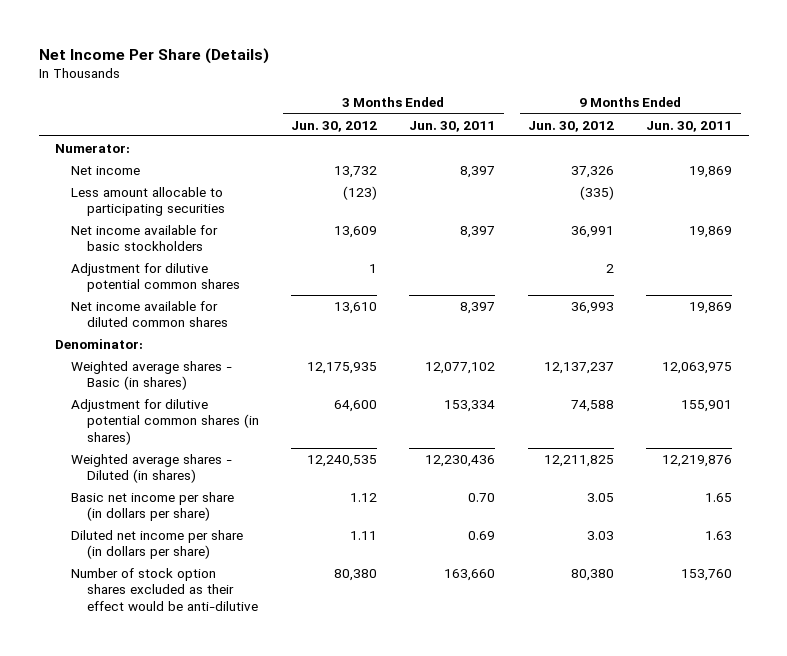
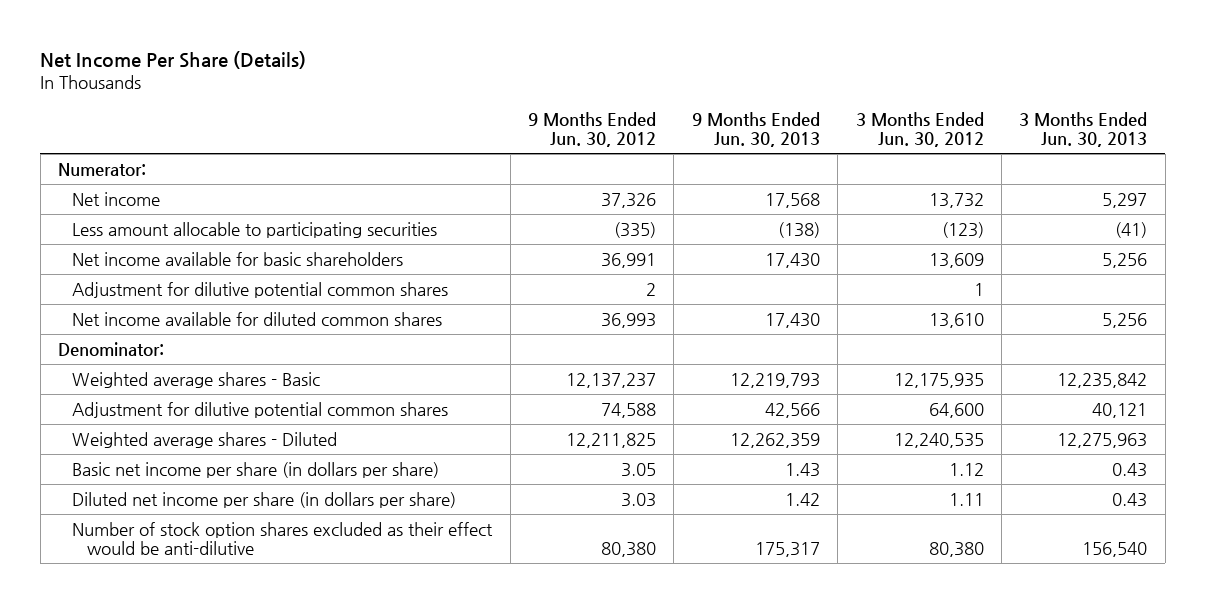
- | 3 Months Ended Jun. 30, 2012 | 3 Months Ended Jun. 30, 2011 | 9 Months Ended Jun. 30, 2012 | 9 Months Ended Jun. 30, 2011
+ | 9 Months Ended Jun. 30, 2012 | 9 Months Ended Jun. 30, 2013 | 3 Months Ended Jun. 30, 2012 | 3 Months Ended Jun. 30, 2013
- Net income available for basic stockholders | 13,609 | 8,397 | 36,991 | 19,869
+ Net income available for basic shareholders | 36,991 | 17,430 | 13,609 | 5,256
- Weighted average shares - Basic (in shares) | 12,175,935 | 12,077,102 | 12,137,237 | 12,063,975
- Adjustment for dilutive potential common shares (in shares) | 64,600 | 153,334 | 74,588 | 155,901
- Weighted average shares - Diluted (in shares) | 12,240,535 | 12,230,436 | 12,211,825 | 12,219,876
+ Weighted average shares - Basic | 12,137,237 | 12,219,793 | 12,175,935 | 12,235,842
+ Adjustment for dilutive potential common shares | 74,588 | 42,566 | 64,600 | 40,121
+ Weighted average shares - Diluted | 12,211,825 | 12,262,359 | 12,240,535 | 12,275,963

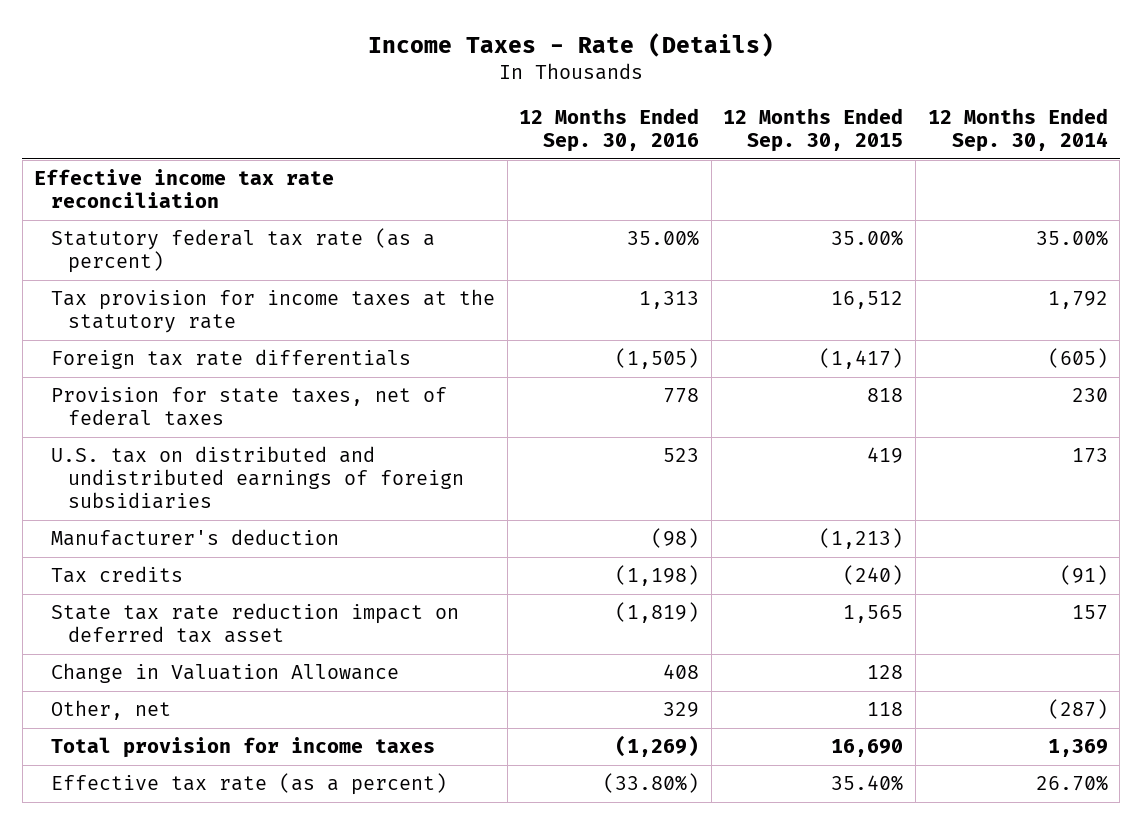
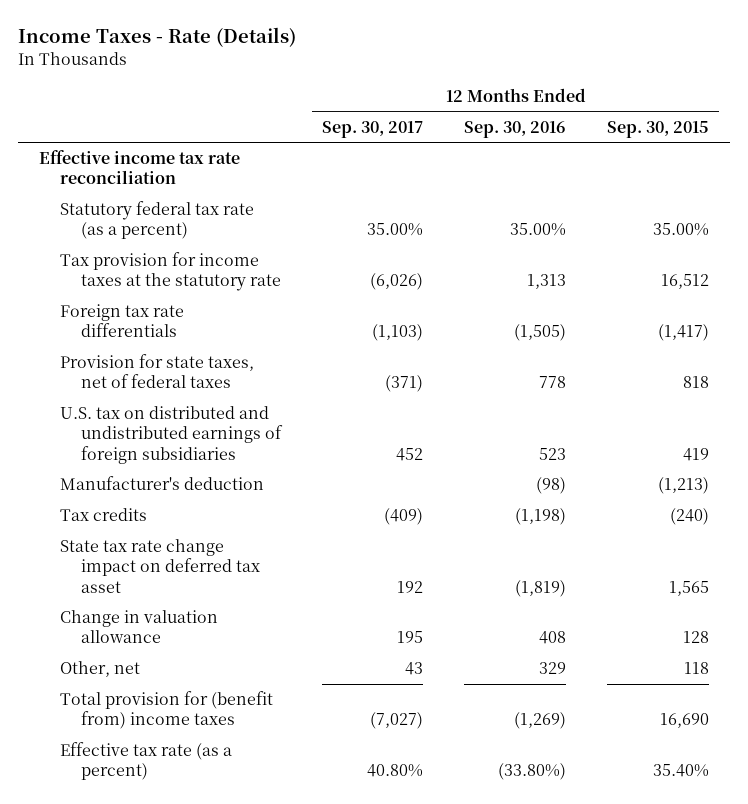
- | 12 Months Ended Sep. 30, 2016 | 12 Months Ended Sep. 30, 2015 | 12 Months Ended Sep. 30, 2014
+ | 12 Months Ended Sep. 30, 2017 | 12 Months Ended Sep. 30, 2016 | 12 Months Ended Sep. 30, 2015
- State tax rate reduction impact on deferred tax asset | (1,819) | 1,565 | 157
- Change in Valuation Allowance | 408 | 128 |
+ State tax rate change impact on deferred tax asset | 192 | (1,819) | 1,565
+ Change in valuation allowance | 195 | 408 | 128
- Total provision for income taxes | (1,269) | 16,690 | 1,369
+ Total provision for (benefit from) income taxes | (7,027) | (1,269) | 16,690

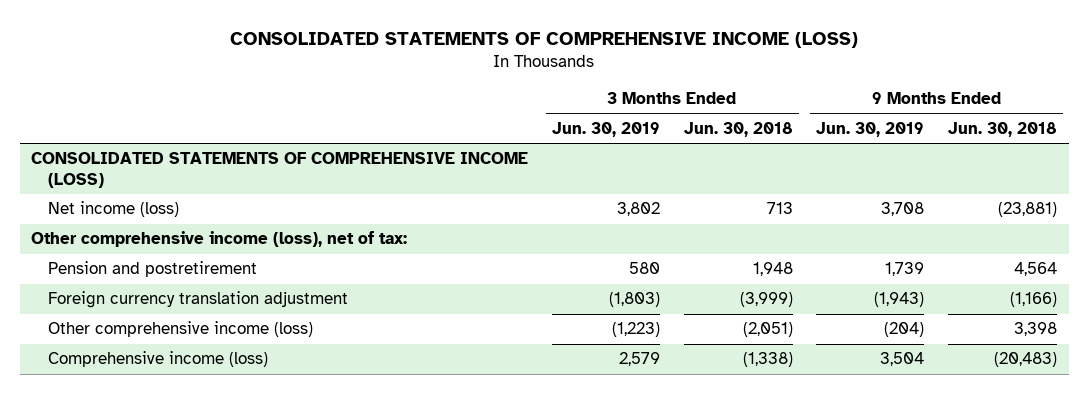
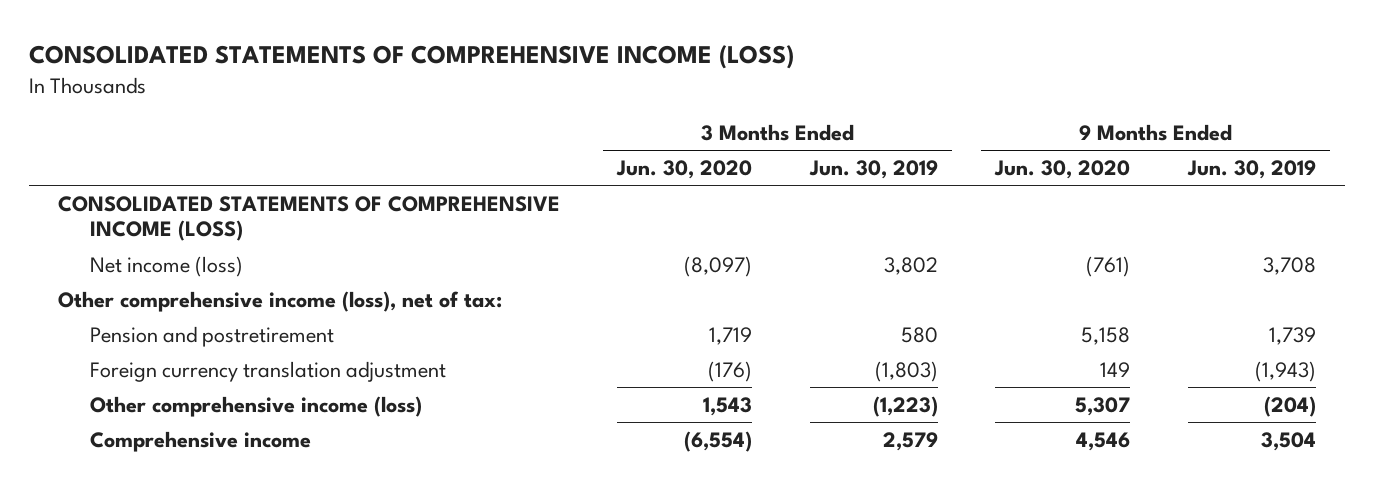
- | 3 Months Ended Jun. 30, 2019 | 3 Months Ended Jun. 30, 2018 | 9 Months Ended Jun. 30, 2019 | 9 Months Ended Jun. 30, 2018
+ | 3 Months Ended Jun. 30, 2020 | 3 Months Ended Jun. 30, 2019 | 9 Months Ended Jun. 30, 2020 | 9 Months Ended Jun. 30, 2019
- Comprehensive income (loss) | 2,579 | (1,338) | 3,504 | (20,483)
+ Comprehensive income | (6,554) | 2,579 | 4,546 | 3,504

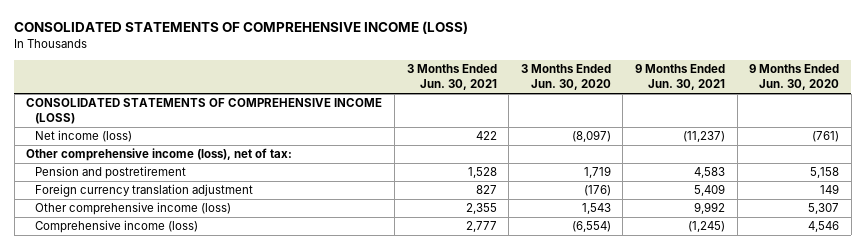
- | 3 Months Ended Jun. 30, 2020 | 3 Months Ended Jun. 30, 2019 | 9 Months Ended Jun. 30, 2020 | 9 Months Ended Jun. 30, 2019
+ | 3 Months Ended Jun. 30, 2021 | 3 Months Ended Jun. 30, 2020 | 9 Months Ended Jun. 30, 2021 | 9 Months Ended Jun. 30, 2020
- Comprehensive income | (6,554) | 2,579 | 4,546 | 3,504
+ Comprehensive income (loss) | 2,777 | (6,554) | (1,245) | 4,546

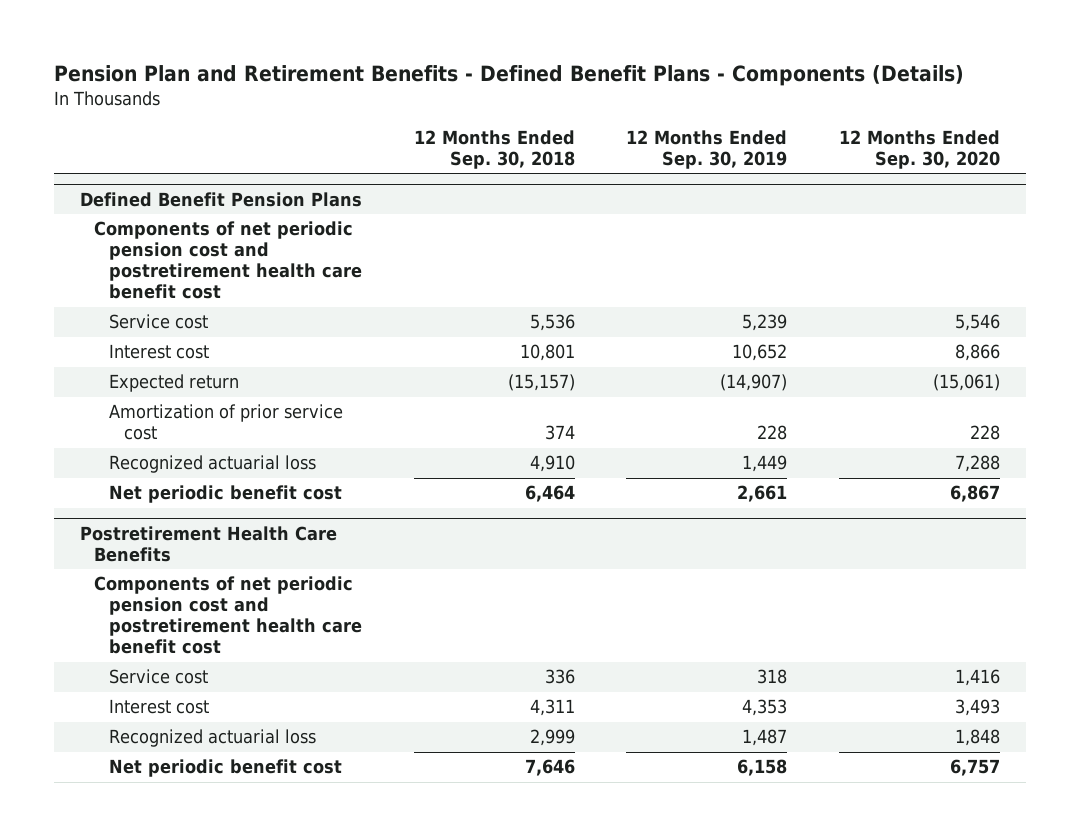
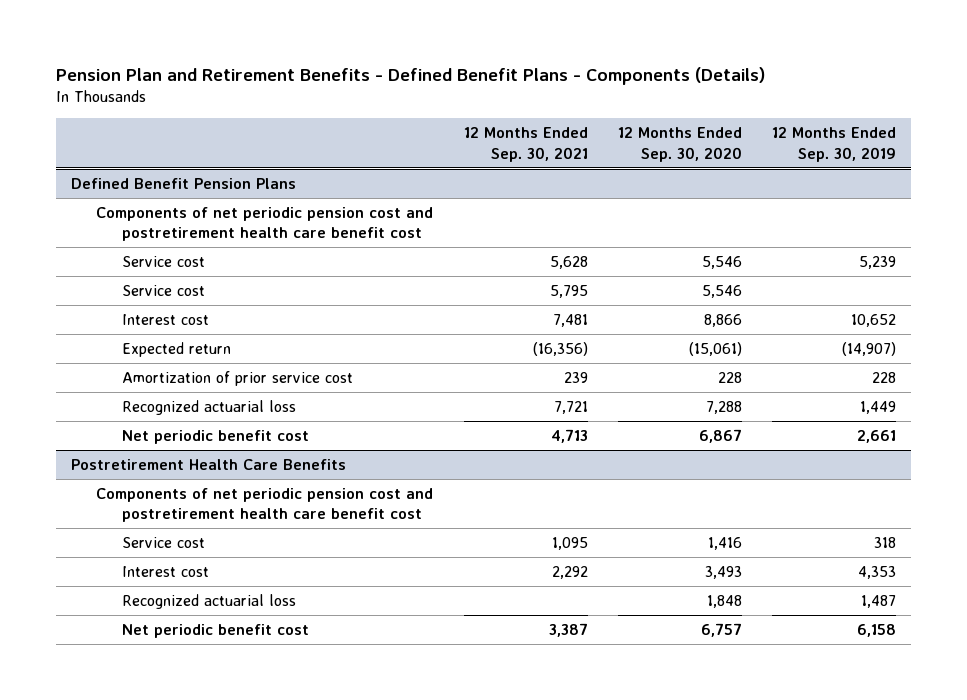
- | 12 Months Ended Sep. 30, 2018 | 12 Months Ended Sep. 30, 2019 | 12 Months Ended Sep. 30, 2020
+ | 12 Months Ended Sep. 30, 2021 | 12 Months Ended Sep. 30, 2020 | 12 Months Ended Sep. 30, 2019
@ Defined Benefit Pension Plans
+ Service cost | 5,795 | 5,546 |

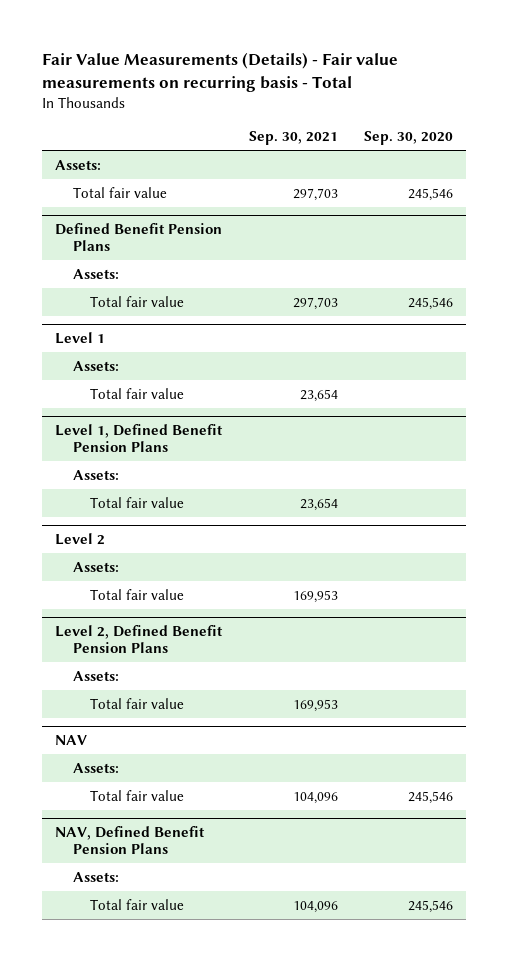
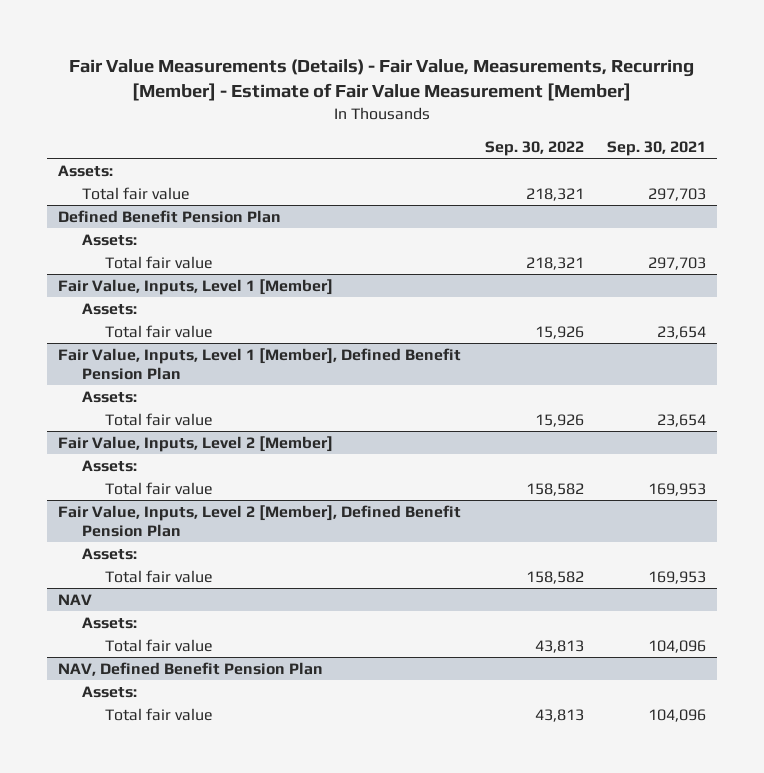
- Fair Value Measurements (Details) - Fair value measurements on recurring basis - Total
+ Fair Value Measurements (Details) - Fair Value, Measurements, Recurring [Member] - Estimate of Fair Value Measurement [Member]
- | Sep. 30, 2021 | Sep. 30, 2020
+ | Sep. 30, 2022 | Sep. 30, 2021
- Defined Benefit Pension Plans
+ Defined Benefit Pension Plan
- Level 1
+ Fair Value, Inputs, Level 1 [Member]
- Level 1, Defined Benefit Pension Plans
+ Fair Value, Inputs, Level 1 [Member], Defined Benefit Pension Plan
- Level 2
+ Fair Value, Inputs, Level 2 [Member]
- Level 2, Defined Benefit Pension Plans
+ Fair Value, Inputs, Level 2 [Member], Defined Benefit Pension Plan
- NAV, Defined Benefit Pension Plans
+ NAV, Defined Benefit Pension Plan

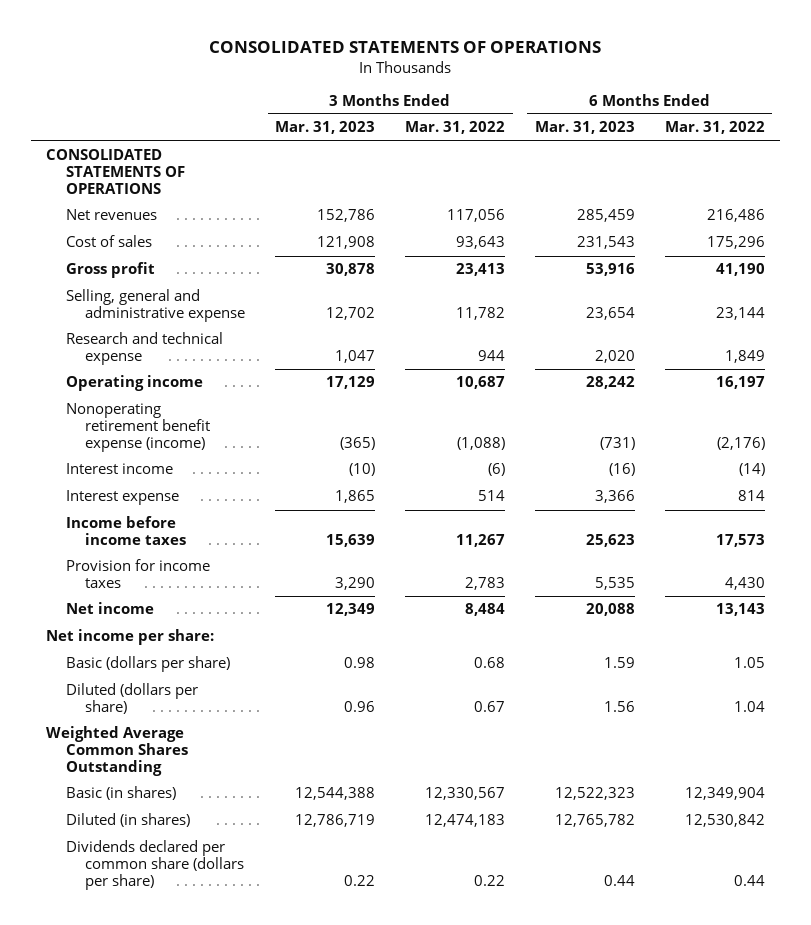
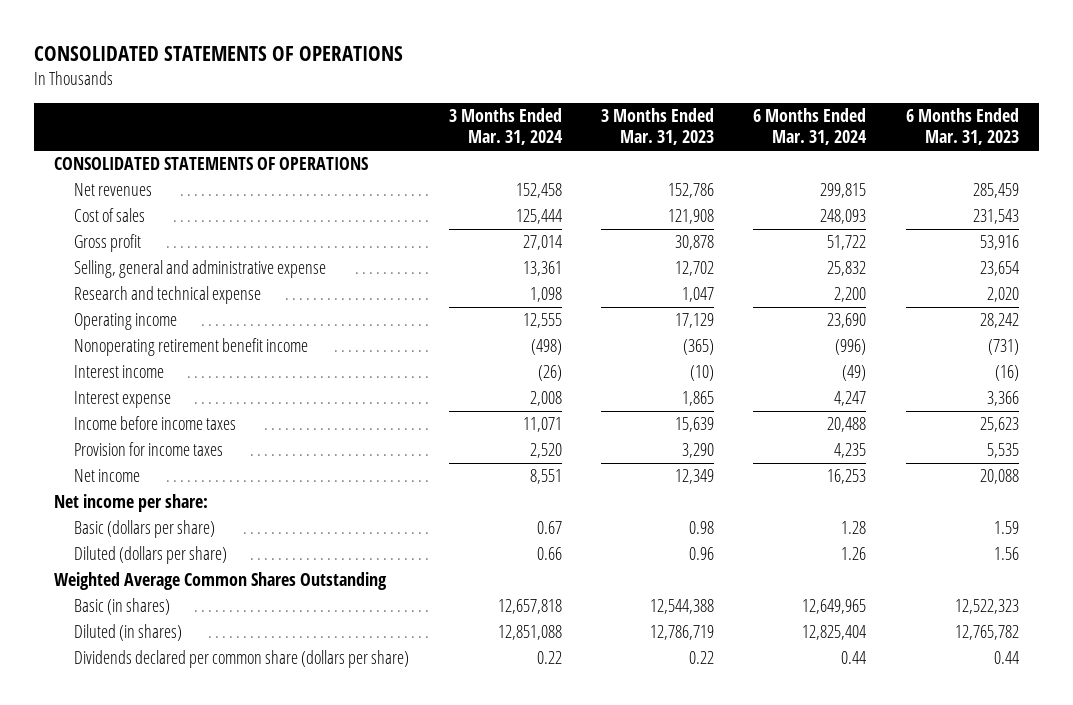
- | 3 Months Ended Mar. 31, 2023 | 3 Months Ended Mar. 31, 2022 | 6 Months Ended Mar. 31, 2023 | 6 Months Ended Mar. 31, 2022
+ | 3 Months Ended Mar. 31, 2024 | 3 Months Ended Mar. 31, 2023 | 6 Months Ended Mar. 31, 2024 | 6 Months Ended Mar. 31, 2023
- Nonoperating retirement benefit expense (income) | (365) | (1,088) | (731) | (2,176)
+ Nonoperating retirement benefit income | (498) | (365) | (996) | (731)

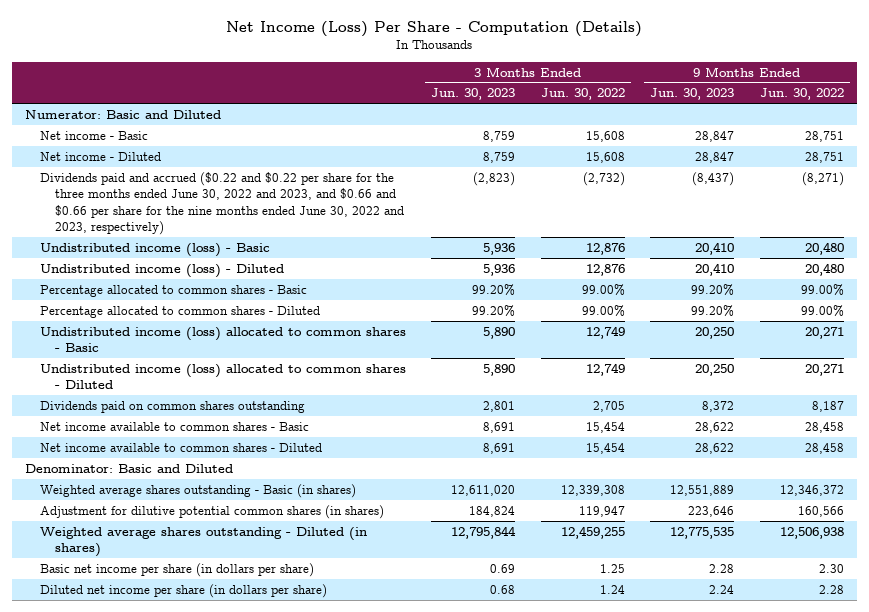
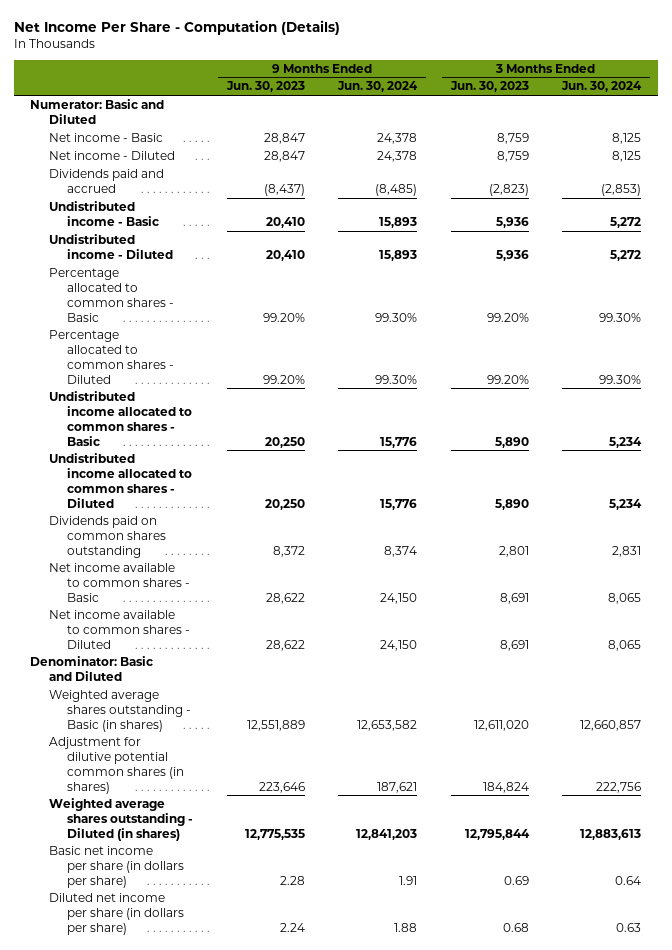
- Net Income (Loss) Per Share - Computation (Details)
+ Net Income Per Share - Computation (Details)
- | 3 Months Ended Jun. 30, 2023 | 3 Months Ended Jun. 30, 2022 | 9 Months Ended Jun. 30, 2023 | 9 Months Ended Jun. 30, 2022
+ | 9 Months Ended Jun. 30, 2023 | 9 Months Ended Jun. 30, 2024 | 3 Months Ended Jun. 30, 2023 | 3 Months Ended Jun. 30, 2024
- Dividends paid and accrued ($0.22 and $0.22 per share for the three months ended June 30, 2022 and 2023, and $0.66 and $0.66 per share for the nine months ended June 30, 2022 and 2023, respectively) | (2,823) | (2,732) | (8,437) | (8,271)
- Undistributed income (loss) - Basic | 5,936 | 12,876 | 20,410 | 20,480
- Undistributed income (loss) - Diluted | 5,936 | 12,876 | 20,410 | 20,480
+ Dividends paid and accrued | (8,437) | (8,485) | (2,823) | (2,853)
+ Undistributed income - Basic | 20,410 | 15,893 | 5,936 | 5,272
+ Undistributed income - Diluted | 20,410 | 15,893 | 5,936 | 5,272
- Undistributed income (loss) allocated to common shares - Basic | 5,890 | 12,749 | 20,250 | 20,271
- Undistributed income (loss) allocated to common shares - Diluted | 5,890 | 12,749 | 20,250 | 20,271
+ Undistributed income allocated to common shares - Basic | 20,250 | 15,776 | 5,890 | 5,234
+ Undistributed income allocated to common shares - Diluted | 20,250 | 15,776 | 5,890 | 5,234

